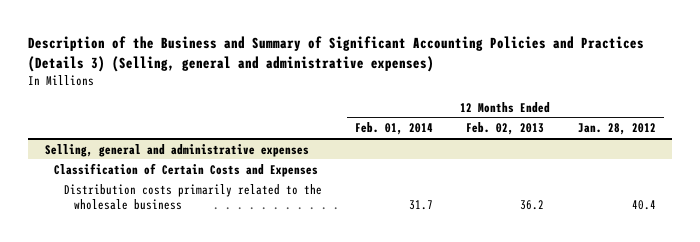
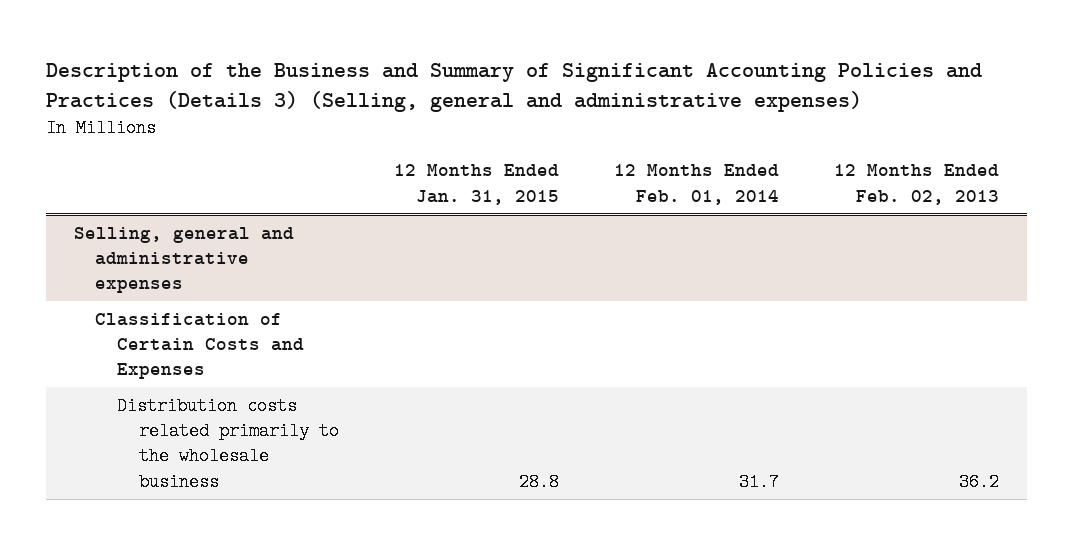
- | 12 Months Ended Feb. 01, 2014 | 12 Months Ended Feb. 02, 2013 | 12 Months Ended Jan. 28, 2012
+ | 12 Months Ended Jan. 31, 2015 | 12 Months Ended Feb. 01, 2014 | 12 Months Ended Feb. 02, 2013
@ Selling, general and administrative expenses
- Distribution costs primarily related to the wholesale business | 31.7 | 36.2 | 40.4
+ Distribution costs related primarily to the wholesale business | 28.8 | 31.7 | 36.2

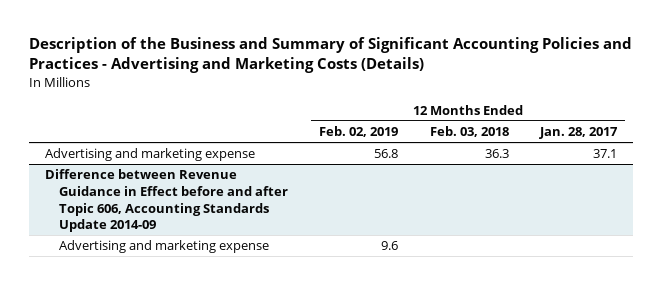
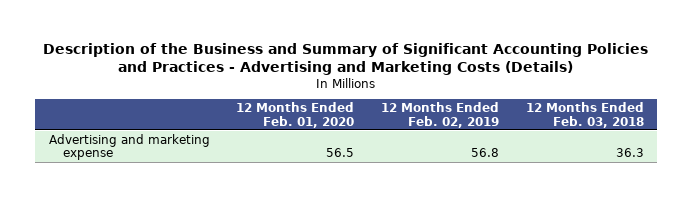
- | 12 Months Ended Feb. 02, 2019 | 12 Months Ended Feb. 03, 2018 | 12 Months Ended Jan. 28, 2017
+ | 12 Months Ended Feb. 01, 2020 | 12 Months Ended Feb. 02, 2019 | 12 Months Ended Feb. 03, 2018
- Difference between Revenue Guidance in Effect before and after Topic 606, Accounting Standards Update 2014-09
- Advertising and marketing expense | 9.6 | |

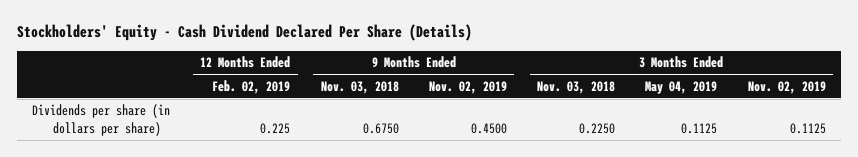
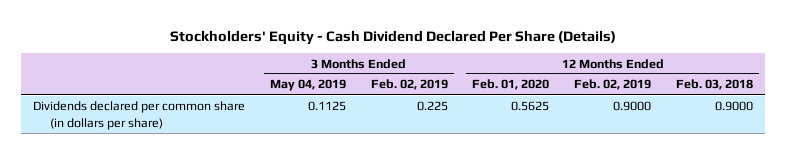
- | 12 Months Ended Feb. 02, 2019 | 9 Months Ended Nov. 03, 2018 | 9 Months Ended Nov. 02, 2019 | 3 Months Ended Nov. 03, 2018 | 3 Months Ended May 04, 2019 | 3 Months Ended Nov. 02, 2019
+ | 3 Months Ended May 04, 2019 | 3 Months Ended Feb. 02, 2019 | 12 Months Ended Feb. 01, 2020 | 12 Months Ended Feb. 02, 2019 | 12 Months Ended Feb. 03, 2018
- Dividends per share (in dollars per share) | 0.225 | 0.6750 | 0.4500 | 0.2250 | 0.1125 | 0.1125
+ Dividends declared per common share (in dollars per share) | 0.1125 | 0.225 | 0.5625 | 0.9000 | 0.9000

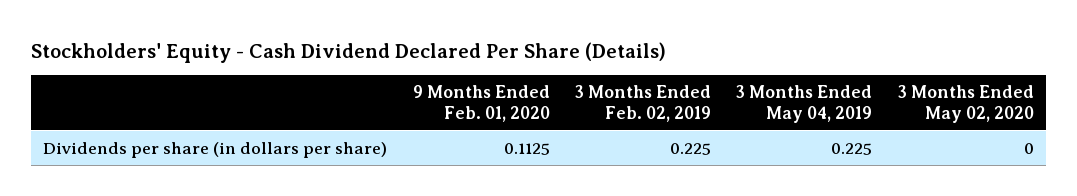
- | 3 Months Ended May 04, 2019 | 3 Months Ended Feb. 02, 2019 | 12 Months Ended Feb. 01, 2020 | 12 Months Ended Feb. 02, 2019 | 12 Months Ended Feb. 03, 2018
+ | 9 Months Ended Feb. 01, 2020 | 3 Months Ended Feb. 02, 2019 | 3 Months Ended May 04, 2019 | 3 Months Ended May 02, 2020
- Dividends declared per common share (in dollars per share) | 0.1125 | 0.225 | 0.5625 | 0.9000 | 0.9000
+ Dividends per share (in dollars per share) | 0.1125 | 0.225 | 0.225 | 0

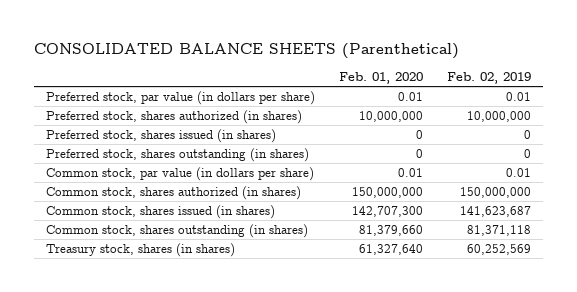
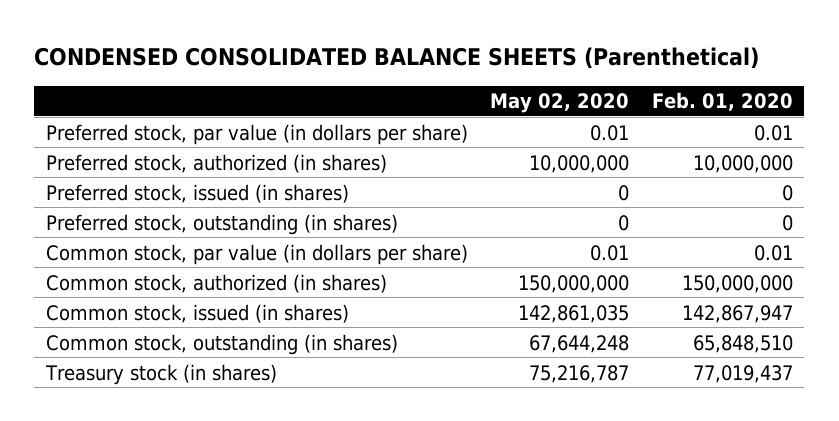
- CONSOLIDATED BALANCE SHEETS (Parenthetical)
+ CONDENSED CONSOLIDATED BALANCE SHEETS (Parenthetical)
- | Feb. 01, 2020 | Feb. 02, 2019
+ | May 02, 2020 | Feb. 01, 2020
- Preferred stock, shares authorized (in shares) | 10,000,000 | 10,000,000
- Preferred stock, shares issued (in shares) | 0 | 0
- Preferred stock, shares outstanding (in shares) | 0 | 0
+ Preferred stock, authorized (in shares) | 10,000,000 | 10,000,000
+ Preferred stock, issued (in shares) | 0 | 0
+ Preferred stock, outstanding (in shares) | 0 | 0
- Common stock, shares authorized (in shares) | 150,000,000 | 150,000,000
- Common stock, shares issued (in shares) | 142,707,300 | 141,623,687
- Common stock, shares outstanding (in shares) | 81,379,660 | 81,371,118
- Treasury stock, shares (in shares) | 61,327,640 | 60,252,569
+ Common stock, authorized (in shares) | 150,000,000 | 150,000,000
+ Common stock, issued (in shares) | 142,861,035 | 142,867,947
+ Common stock, outstanding (in shares) | 67,644,248 | 65,848,510
+ Treasury stock (in shares) | 75,216,787 | 77,019,437

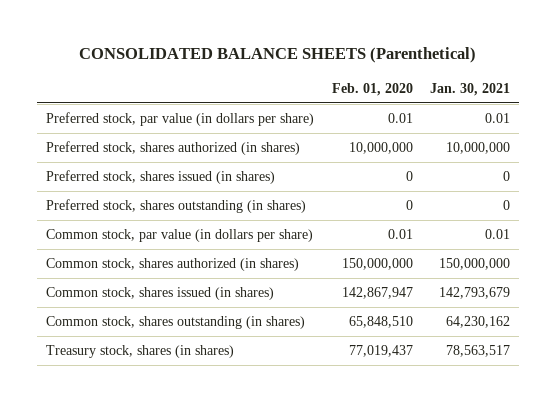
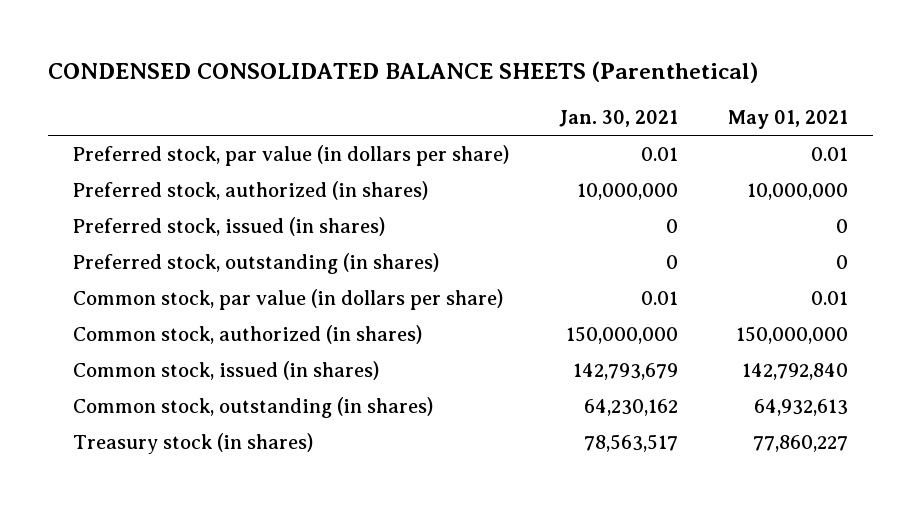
- CONSOLIDATED BALANCE SHEETS (Parenthetical)
+ CONDENSED CONSOLIDATED BALANCE SHEETS (Parenthetical)
- | Feb. 01, 2020 | Jan. 30, 2021
+ | Jan. 30, 2021 | May 01, 2021
- Preferred stock, shares authorized (in shares) | 10,000,000 | 10,000,000
- Preferred stock, shares issued (in shares) | 0 | 0
- Preferred stock, shares outstanding (in shares) | 0 | 0
+ Preferred stock, authorized (in shares) | 10,000,000 | 10,000,000
+ Preferred stock, issued (in shares) | 0 | 0
+ Preferred stock, outstanding (in shares) | 0 | 0
- Common stock, shares authorized (in shares) | 150,000,000 | 150,000,000
- Common stock, shares issued (in shares) | 142,867,947 | 142,793,679
- Common stock, shares outstanding (in shares) | 65,848,510 | 64,230,162
- Treasury stock, shares (in shares) | 77,019,437 | 78,563,517
+ Common stock, authorized (in shares) | 150,000,000 | 150,000,000
+ Common stock, issued (in shares) | 142,793,679 | 142,792,840
+ Common stock, outstanding (in shares) | 64,230,162 | 64,932,613
+ Treasury stock (in shares) | 78,563,517 | 77,860,227

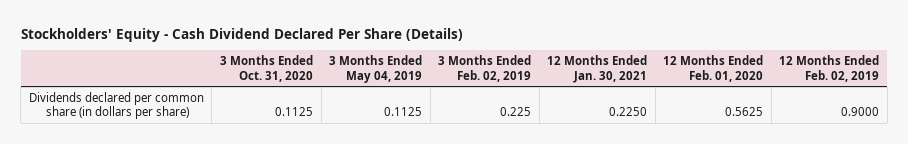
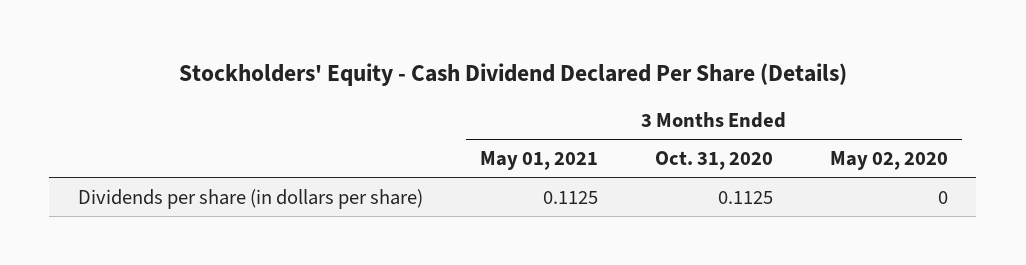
- | 3 Months Ended Oct. 31, 2020 | 3 Months Ended May 04, 2019 | 3 Months Ended Feb. 02, 2019 | 12 Months Ended Jan. 30, 2021 | 12 Months Ended Feb. 01, 2020 | 12 Months Ended Feb. 02, 2019
+ | 3 Months Ended May 01, 2021 | 3 Months Ended Oct. 31, 2020 | 3 Months Ended May 02, 2020
- Dividends declared per common share (in dollars per share) | 0.1125 | 0.1125 | 0.225 | 0.2250 | 0.5625 | 0.9000
+ Dividends per share (in dollars per share) | 0.1125 | 0.1125 | 0

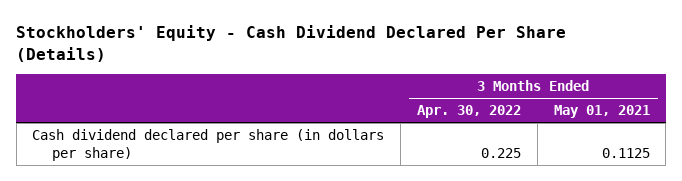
- | 3 Months Ended May 01, 2021 | 3 Months Ended Oct. 31, 2020 | 3 Months Ended May 02, 2020
+ | 3 Months Ended Apr. 30, 2022 | 3 Months Ended May 01, 2021
- Dividends per share (in dollars per share) | 0.1125 | 0.1125 | 0
+ Cash dividend declared per share (in dollars per share) | 0.225 | 0.1125

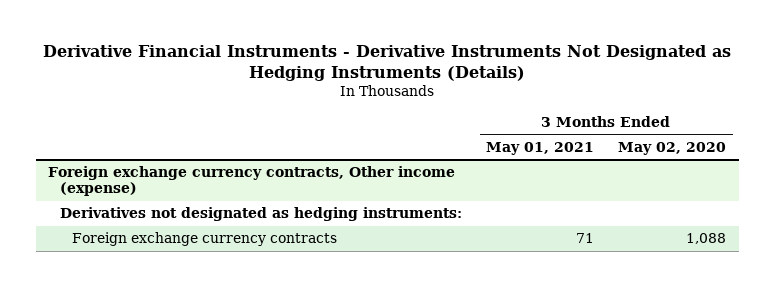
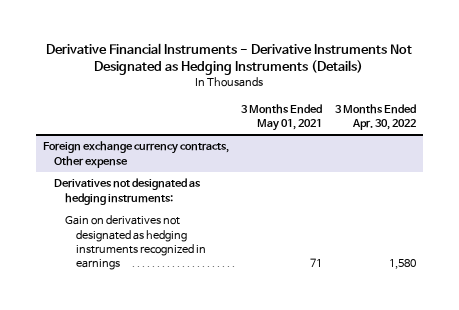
- | 3 Months Ended May 01, 2021 | 3 Months Ended May 02, 2020
+ | 3 Months Ended May 01, 2021 | 3 Months Ended Apr. 30, 2022
- Foreign exchange currency contracts, Other income (expense)
+ Foreign exchange currency contracts, Other expense
- Foreign exchange currency contracts | 71 | 1,088
+ Gain on derivatives not designated as hedging instruments recognized in earnings | 71 | 1,580

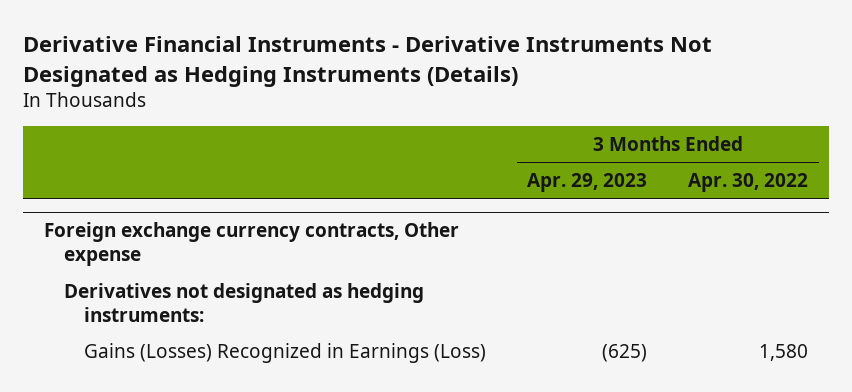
- | 3 Months Ended May 01, 2021 | 3 Months Ended Apr. 30, 2022
+ | 3 Months Ended Apr. 29, 2023 | 3 Months Ended Apr. 30, 2022
@ Foreign exchange currency contracts, Other expense
- Gain on derivatives not designated as hedging instruments recognized in earnings | 71 | 1,580
+ Gains (Losses) Recognized in Earnings (Loss) | (625) | 1,580

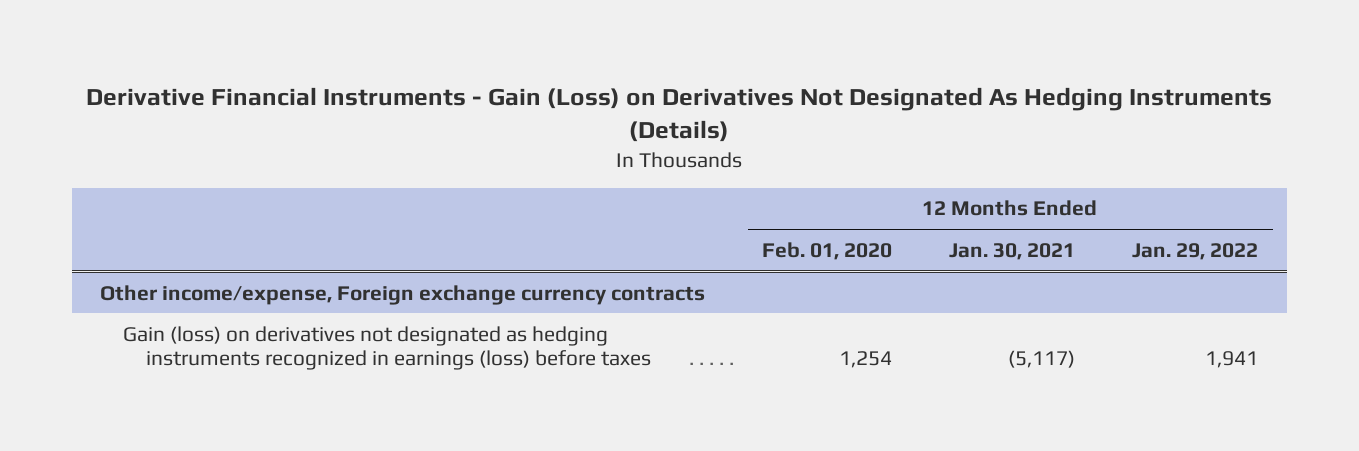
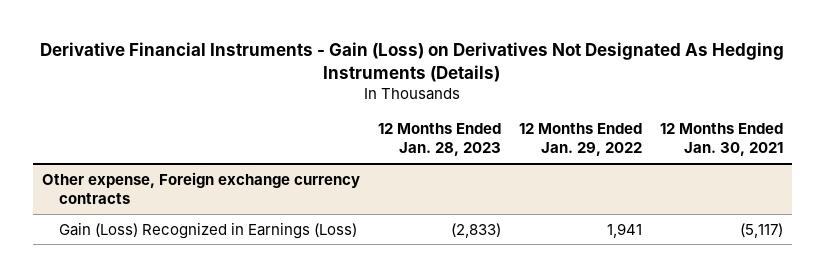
- | 12 Months Ended Feb. 01, 2020 | 12 Months Ended Jan. 30, 2021 | 12 Months Ended Jan. 29, 2022
+ | 12 Months Ended Jan. 28, 2023 | 12 Months Ended Jan. 29, 2022 | 12 Months Ended Jan. 30, 2021
- Other income/expense, Foreign exchange currency contracts
- Gain (loss) on derivatives not designated as hedging instruments recognized in earnings (loss) before taxes | 1,254 | (5,117) | 1,941
+ Other expense, Foreign exchange currency contracts
+ Gain (Loss) Recognized in Earnings (Loss) | (2,833) | 1,941 | (5,117)

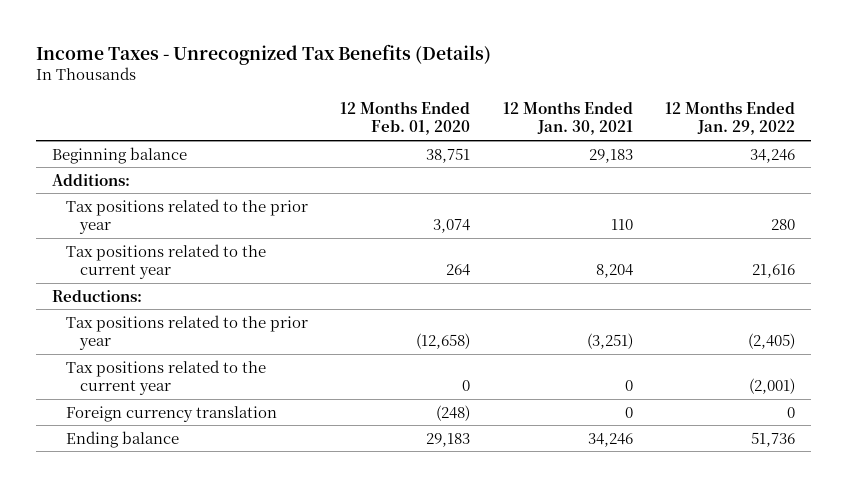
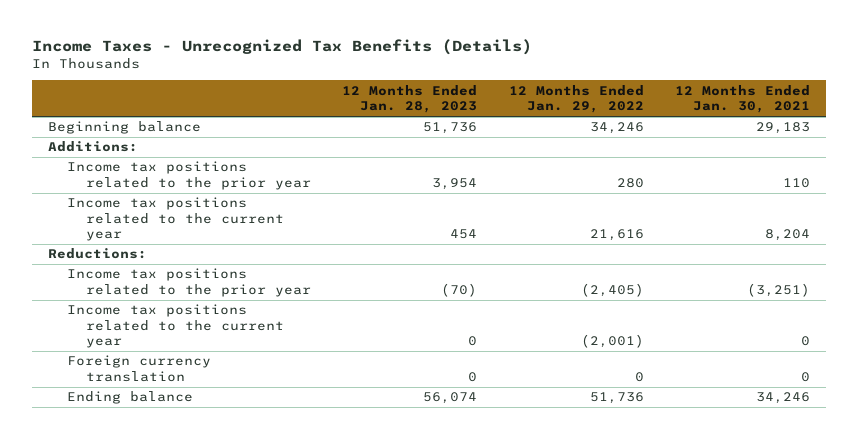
- | 12 Months Ended Feb. 01, 2020 | 12 Months Ended Jan. 30, 2021 | 12 Months Ended Jan. 29, 2022
+ | 12 Months Ended Jan. 28, 2023 | 12 Months Ended Jan. 29, 2022 | 12 Months Ended Jan. 30, 2021
- Tax positions related to the prior year | 3,074 | 110 | 280
- Tax positions related to the current year | 264 | 8,204 | 21,616
+ Income tax positions related to the prior year | 3,954 | 280 | 110
+ Income tax positions related to the current year | 454 | 21,616 | 8,204
- Tax positions related to the prior year | (12,658) | (3,251) | (2,405)
- Tax positions related to the current year | 0 | 0 | (2,001)
+ Income tax positions related to the prior year | (70) | (2,405) | (3,251)
+ Income tax positions related to the current year | 0 | (2,001) | 0

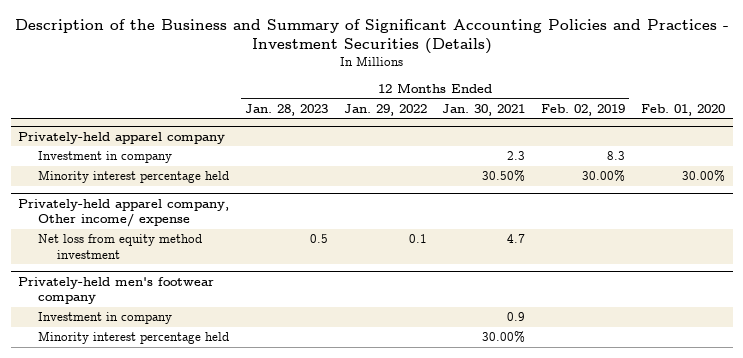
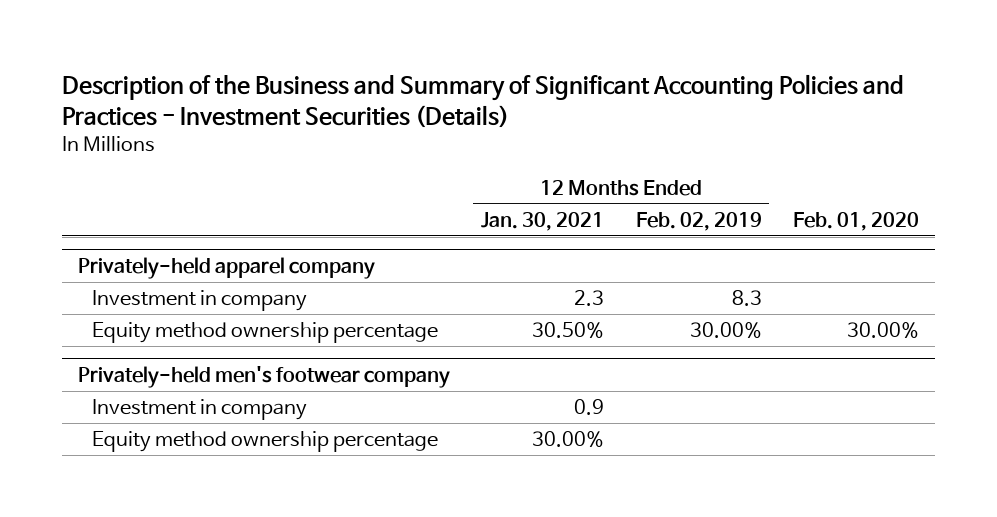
- | 12 Months Ended Jan. 28, 2023 | 12 Months Ended Jan. 29, 2022 | 12 Months Ended Jan. 30, 2021 | 12 Months Ended Feb. 02, 2019 | Feb. 01, 2020
+ | 12 Months Ended Jan. 30, 2021 | 12 Months Ended Feb. 02, 2019 | Feb. 01, 2020
@ Privately-held apparel company
- Minority interest percentage held | | | 30.50% | 30.00% | 30.00%
- Privately-held apparel company, Other income/ expense
- Net loss from equity method investment | 0.5 | 0.1 | 4.7 | |
@ Privately-held apparel company
+ Equity method ownership percentage | 30.50% | 30.00% | 30.00%
@ Privately-held men's footwear company
- Minority interest percentage held | | | 30.00% | |
+ Equity method ownership percentage | 30.00% | |

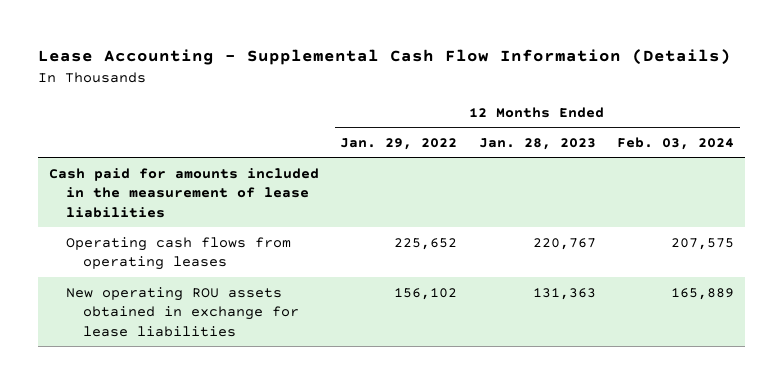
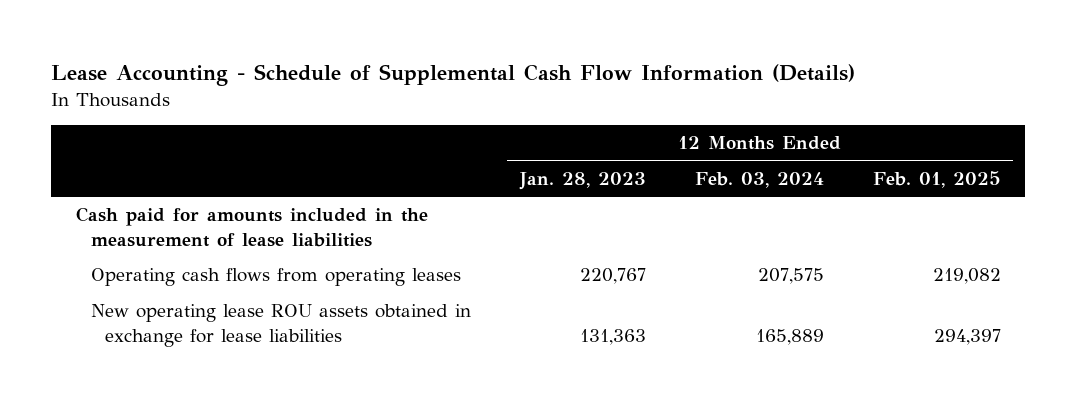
- Lease Accounting - Supplemental Cash Flow Information (Details)
+ Lease Accounting - Schedule of Supplemental Cash Flow Information (Details)
- | 12 Months Ended Jan. 29, 2022 | 12 Months Ended Jan. 28, 2023 | 12 Months Ended Feb. 03, 2024
+ | 12 Months Ended Jan. 28, 2023 | 12 Months Ended Feb. 03, 2024 | 12 Months Ended Feb. 01, 2025
- New operating ROU assets obtained in exchange for lease liabilities | 156,102 | 131,363 | 165,889
+ New operating lease ROU assets obtained in exchange for lease liabilities | 131,363 | 165,889 | 294,397

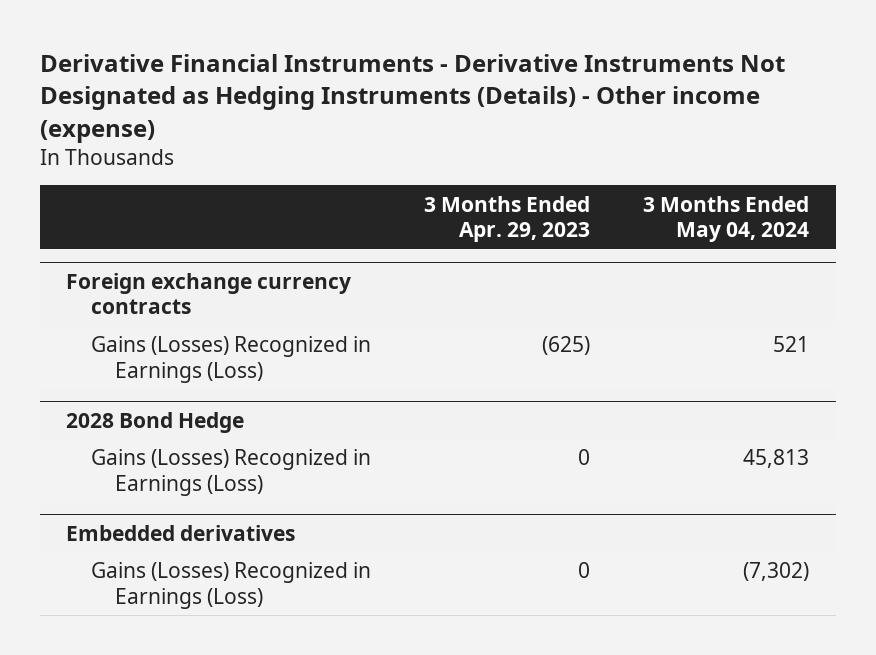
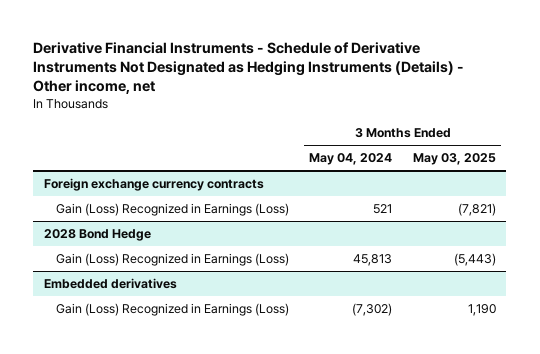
- Derivative Financial Instruments - Derivative Instruments Not Designated as Hedging Instruments (Details) - Other income (expense)
+ Derivative Financial Instruments - Schedule of Derivative Instruments Not Designated as Hedging Instruments (Details) - Other income, net
- | 3 Months Ended Apr. 29, 2023 | 3 Months Ended May 04, 2024
+ | 3 Months Ended May 04, 2024 | 3 Months Ended May 03, 2025
@ Foreign exchange currency contracts
- Gains (Losses) Recognized in Earnings (Loss) | (625) | 521
+ Gain (Loss) Recognized in Earnings (Loss) | 521 | (7,821)
@ 2028 Bond Hedge
- Gains (Losses) Recognized in Earnings (Loss) | 0 | 45,813
+ Gain (Loss) Recognized in Earnings (Loss) | 45,813 | (5,443)
@ Embedded derivatives
- Gains (Losses) Recognized in Earnings (Loss) | 0 | (7,302)
+ Gain (Loss) Recognized in Earnings (Loss) | (7,302) | 1,190

